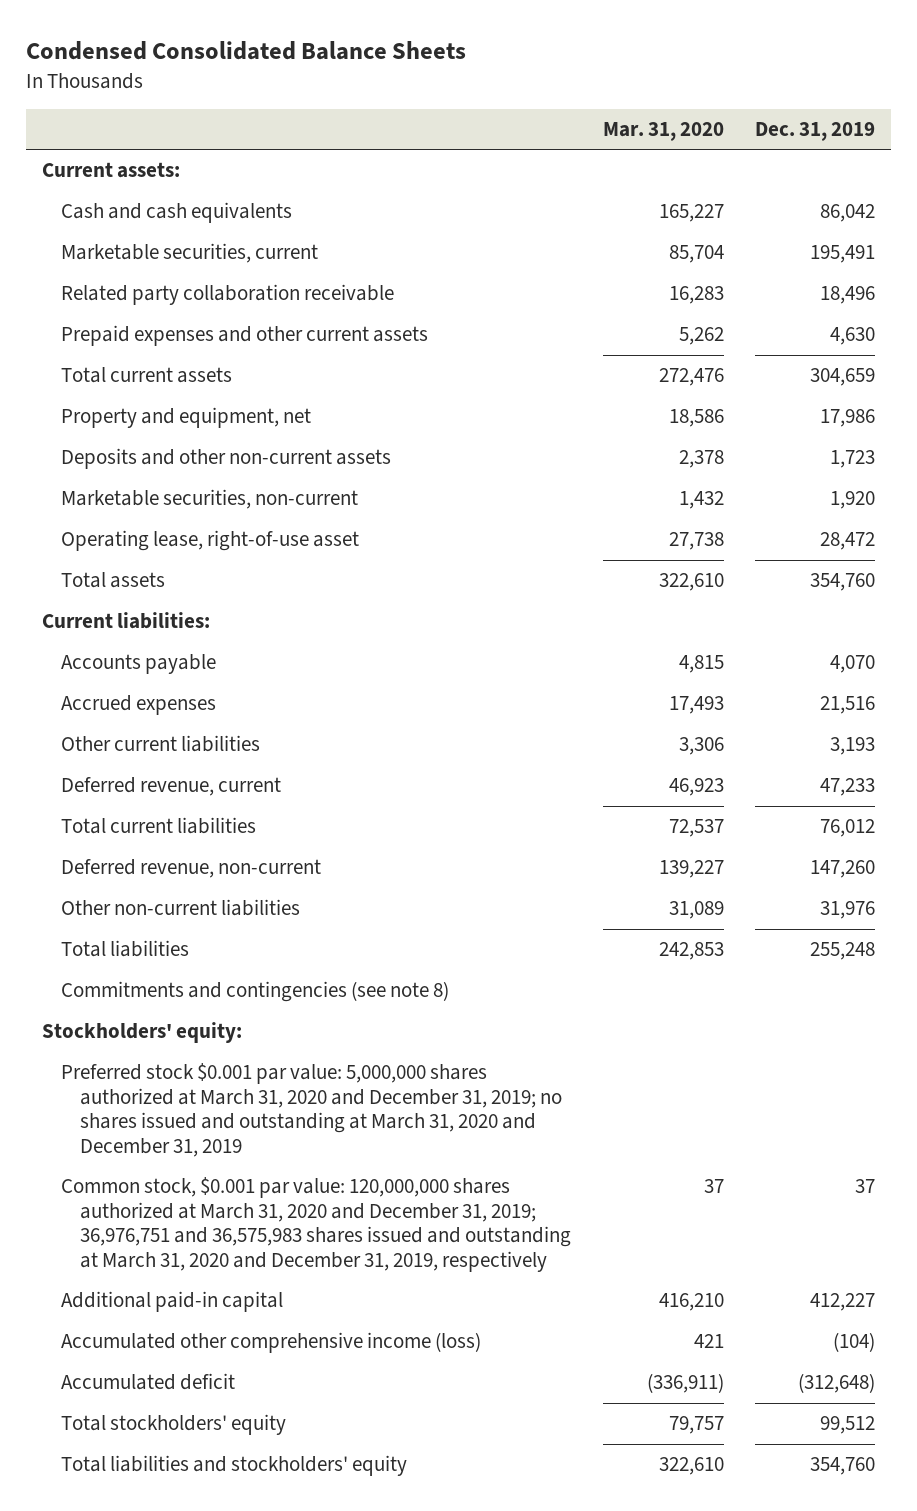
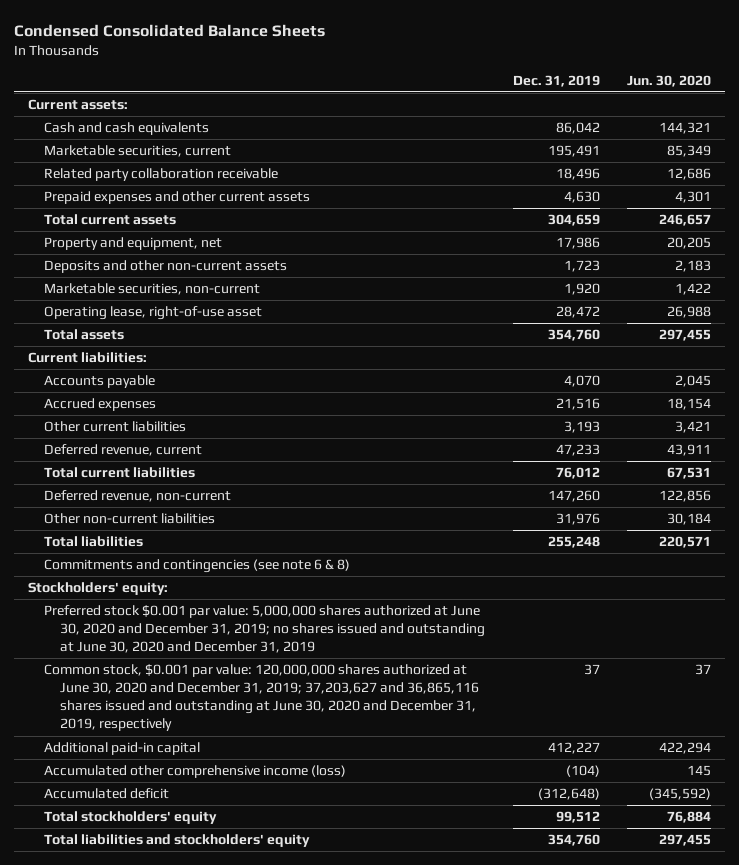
- | Mar. 31, 2020 | Dec. 31, 2019
+ | Dec. 31, 2019 | Jun. 30, 2020
- Commitments and contingencies (see note 8)
+ Commitments and contingencies (see note 6 & 8)
- Preferred stock $0.001 par value: 5,000,000 shares authorized at March 31, 2020 and December 31, 2019; no shares issued and outstanding at March 31, 2020 and December 31, 2019
- Common stock, $0.001 par value: 120,000,000 shares authorized at March 31, 2020 and December 31, 2019; 36,976,751 and 36,575,983 shares issued and outstanding at March 31, 2020 and December 31, 2019, respectively | 37 | 37
+ Preferred stock $0.001 par value: 5,000,000 shares authorized at June 30, 2020 and December 31, 2019; no shares issued and outstanding at June 30, 2020 and December 31, 2019
+ Common stock, $0.001 par value: 120,000,000 shares authorized at June 30, 2020 and December 31, 2019; 37,203,627 and 36,865,116 shares issued and outstanding at June 30, 2020 and December 31, 2019, respectively | 37 | 37

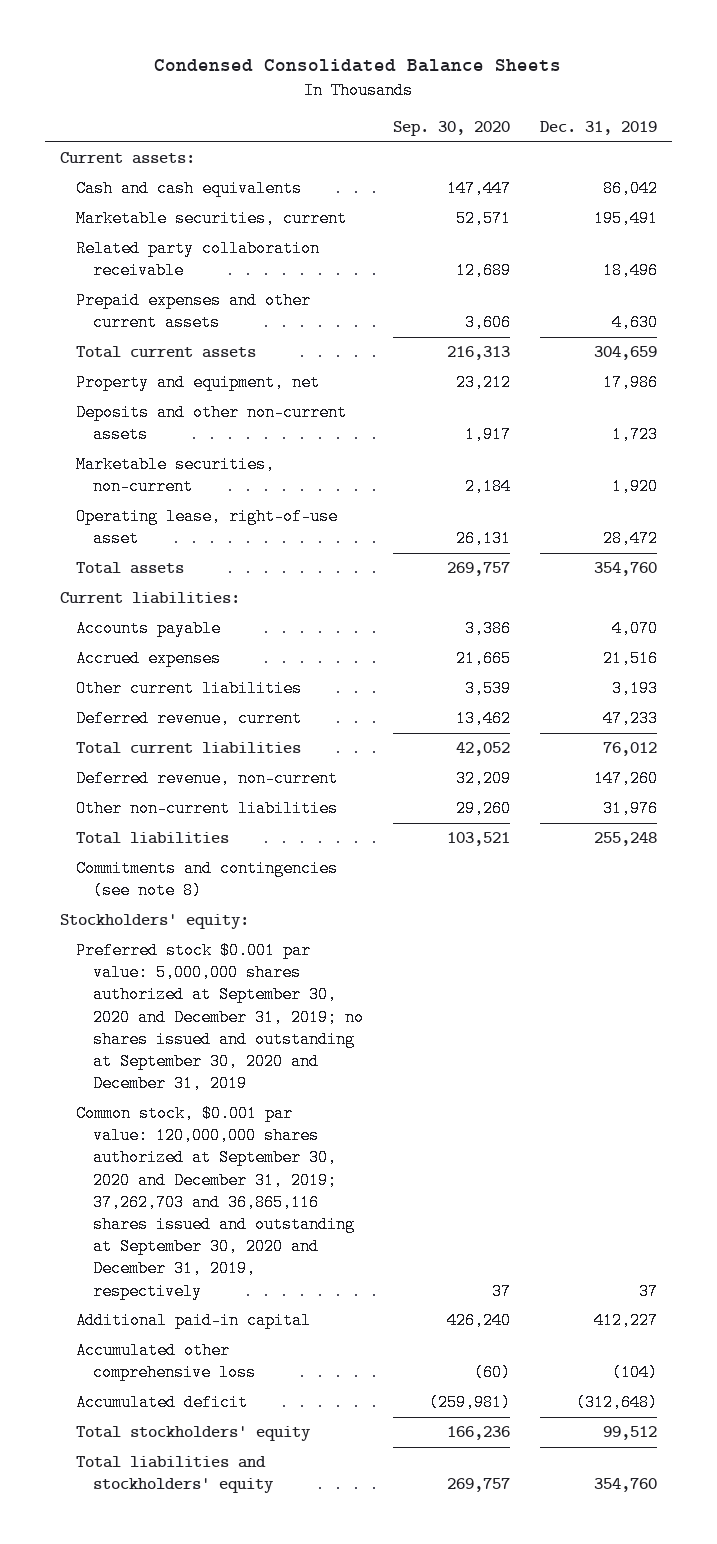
- | Dec. 31, 2019 | Jun. 30, 2020
+ | Sep. 30, 2020 | Dec. 31, 2019
- Commitments and contingencies (see note 6 & 8)
+ Commitments and contingencies (see note 8)
- Preferred stock $0.001 par value: 5,000,000 shares authorized at June 30, 2020 and December 31, 2019; no shares issued and outstanding at June 30, 2020 and December 31, 2019
- Common stock, $0.001 par value: 120,000,000 shares authorized at June 30, 2020 and December 31, 2019; 37,203,627 and 36,865,116 shares issued and outstanding at June 30, 2020 and December 31, 2019, respectively | 37 | 37
+ Preferred stock $0.001 par value: 5,000,000 shares authorized at September 30, 2020 and December 31, 2019; no shares issued and outstanding at September 30, 2020 and December 31, 2019
+ Common stock, $0.001 par value: 120,000,000 shares authorized at September 30, 2020 and December 31, 2019; 37,262,703 and 36,865,116 shares issued and outstanding at September 30, 2020 and December 31, 2019, respectively | 37 | 37
- Accumulated other comprehensive income (loss) | (104) | 145
+ Accumulated other comprehensive loss | (60) | (104)

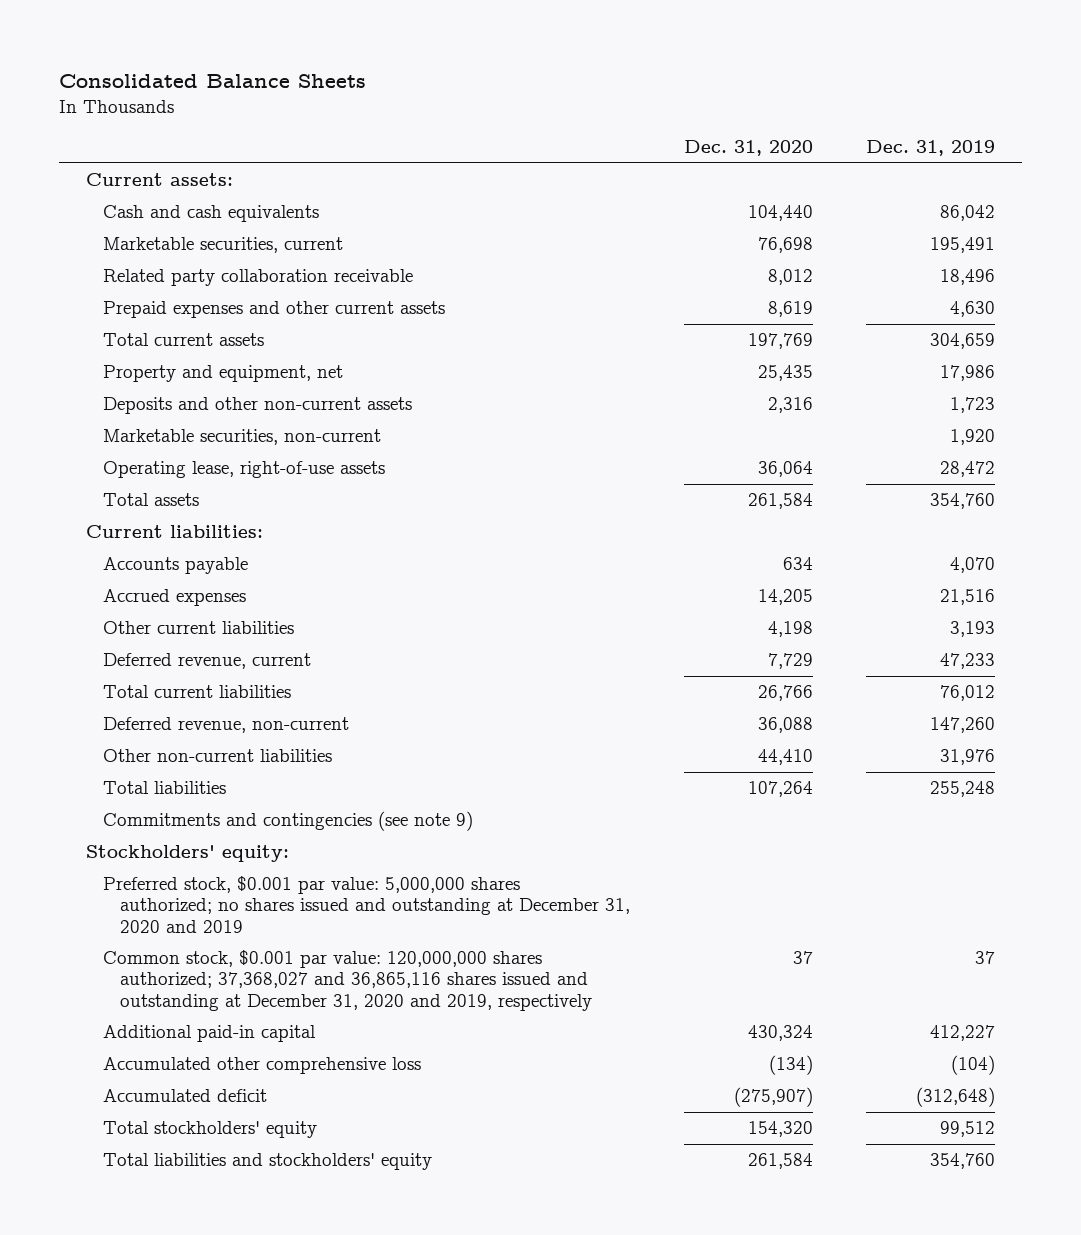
- Condensed Consolidated Balance Sheets
+ Consolidated Balance Sheets
- | Sep. 30, 2020 | Dec. 31, 2019
+ | Dec. 31, 2020 | Dec. 31, 2019
- Operating lease, right-of-use asset | 26,131 | 28,472
+ Operating lease, right-of-use assets | 36,064 | 28,472
- Commitments and contingencies (see note 8)
+ Commitments and contingencies (see note 9)
- Preferred stock $0.001 par value: 5,000,000 shares authorized at September 30, 2020 and December 31, 2019; no shares issued and outstanding at September 30, 2020 and December 31, 2019
- Common stock, $0.001 par value: 120,000,000 shares authorized at September 30, 2020 and December 31, 2019; 37,262,703 and 36,865,116 shares issued and outstanding at September 30, 2020 and December 31, 2019, respectively | 37 | 37
+ Preferred stock, $0.001 par value: 5,000,000 shares authorized; no shares issued and outstanding at December 31, 2020 and 2019
+ Common stock, $0.001 par value: 120,000,000 shares authorized; 37,368,027 and 36,865,116 shares issued and outstanding at December 31, 2020 and 2019, respectively | 37 | 37

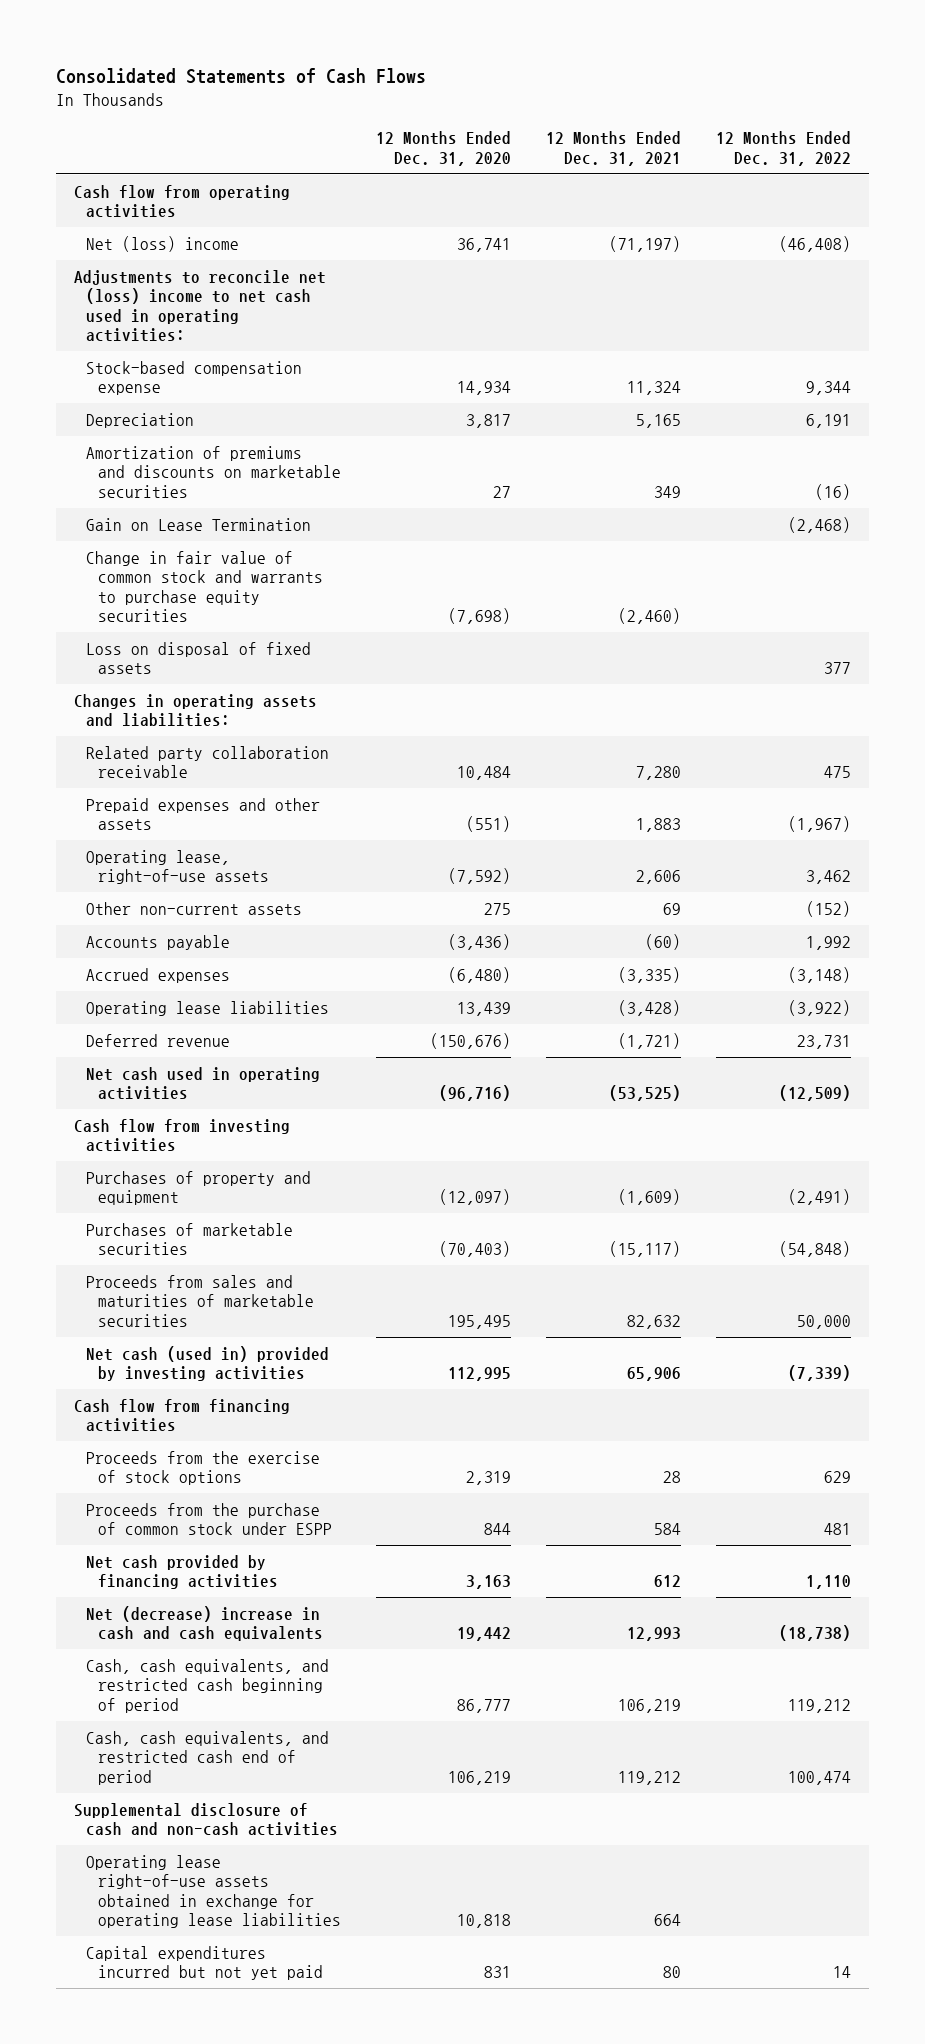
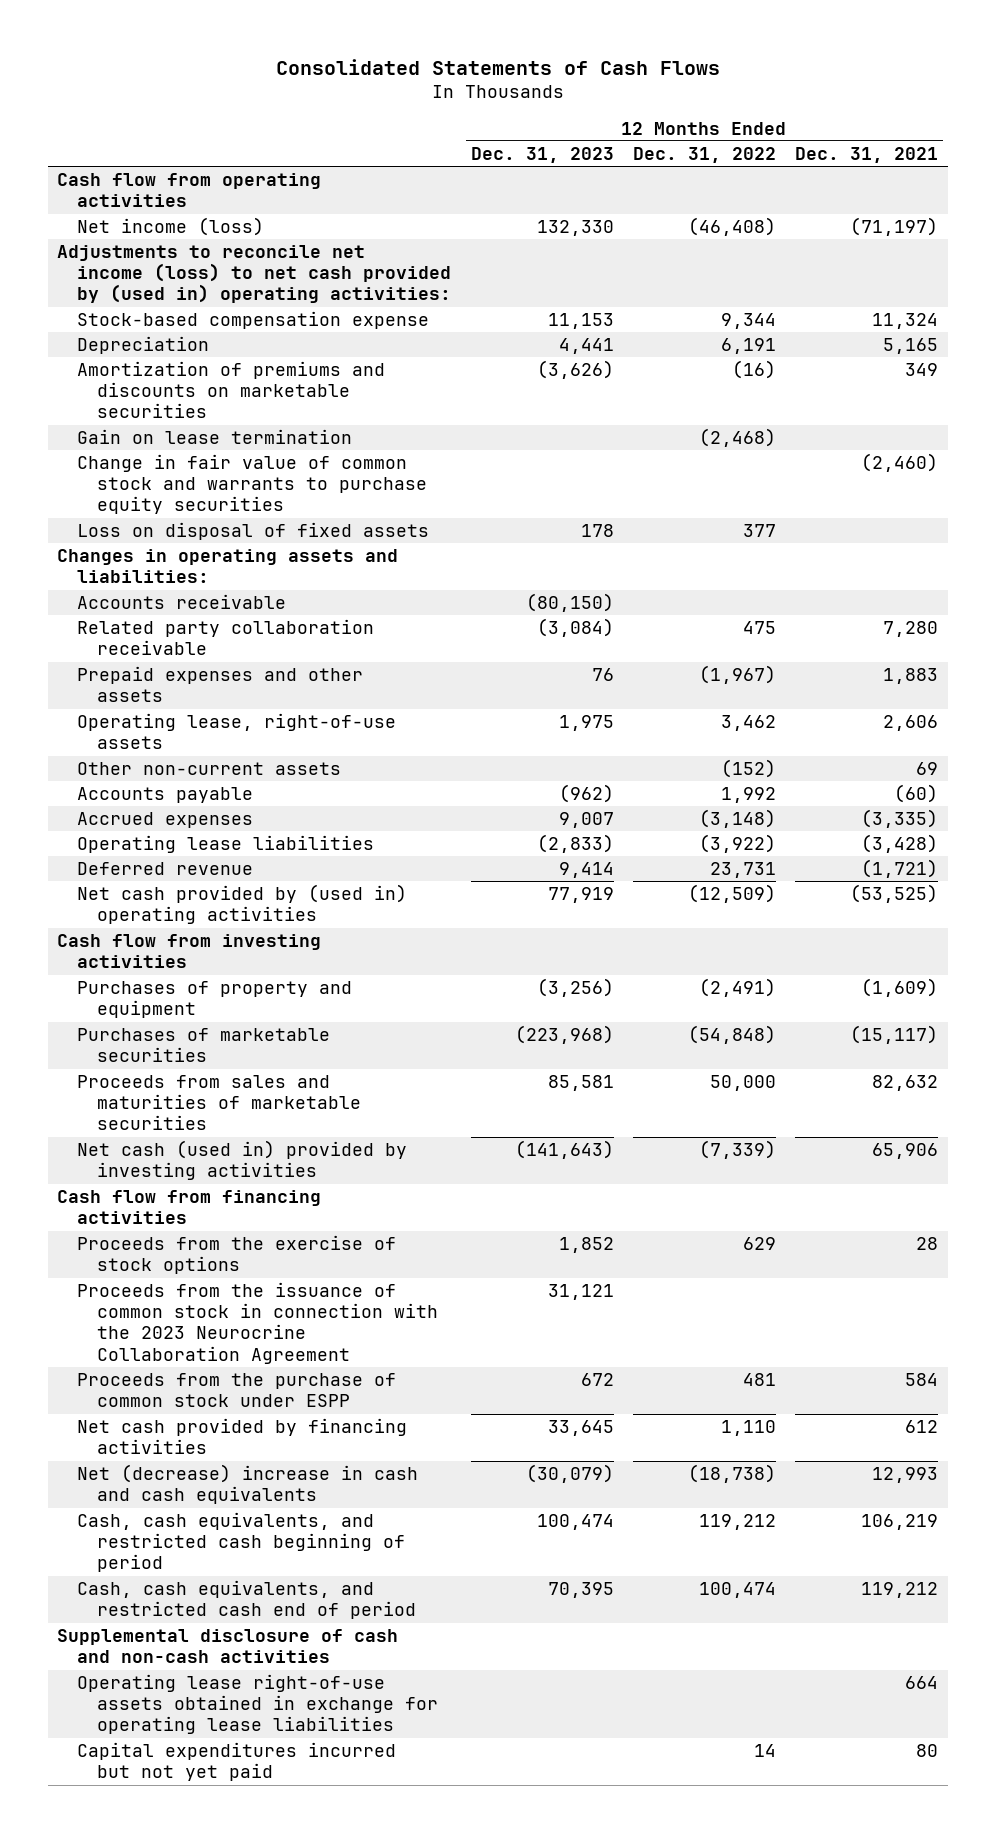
- | 12 Months Ended Dec. 31, 2020 | 12 Months Ended Dec. 31, 2021 | 12 Months Ended Dec. 31, 2022
+ | 12 Months Ended Dec. 31, 2023 | 12 Months Ended Dec. 31, 2022 | 12 Months Ended Dec. 31, 2021
- Net (loss) income | 36,741 | (71,197) | (46,408)
- Adjustments to reconcile net (loss) income to net cash used in operating activities:
+ Net income (loss) | 132,330 | (46,408) | (71,197)
+ Adjustments to reconcile net income (loss) to net cash provided by (used in) operating activities:
- Gain on Lease Termination | | | (2,468)
+ Gain on lease termination | | (2,468) |
+ Accounts receivable | (80,150) | |
- Net cash used in operating activities | (96,716) | (53,525) | (12,509)
+ Net cash provided by (used in) operating activities | 77,919 | (12,509) | (53,525)
+ Proceeds from the issuance of common stock in connection with the 2023 Neurocrine Collaboration Agreement | 31,121 | |

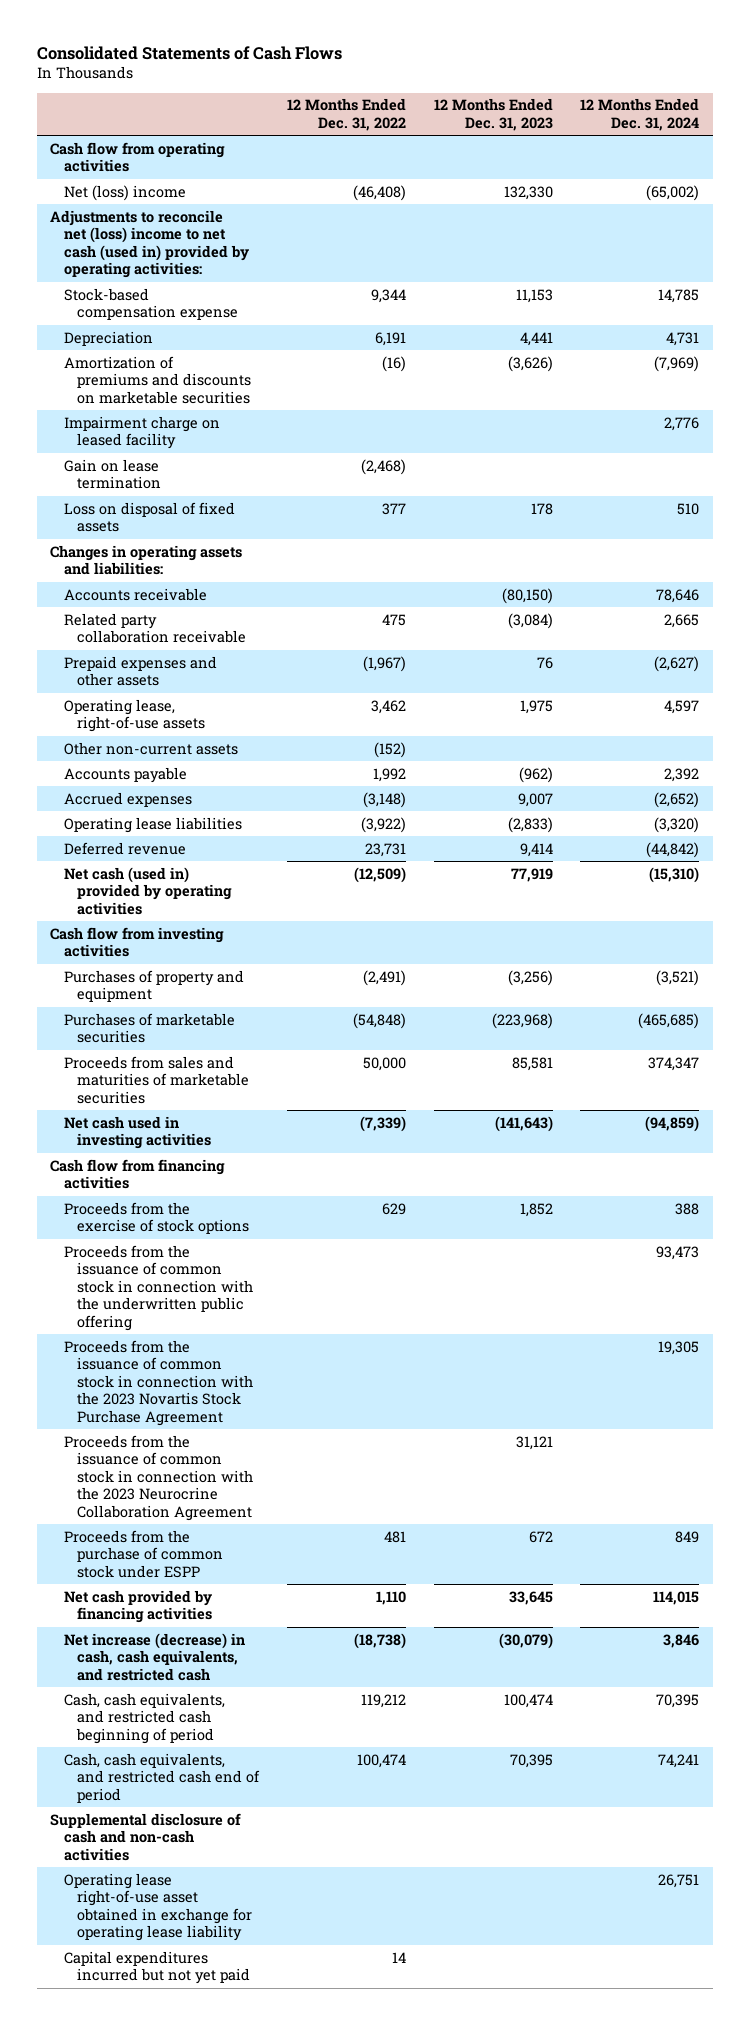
- | 12 Months Ended Dec. 31, 2023 | 12 Months Ended Dec. 31, 2022 | 12 Months Ended Dec. 31, 2021
+ | 12 Months Ended Dec. 31, 2022 | 12 Months Ended Dec. 31, 2023 | 12 Months Ended Dec. 31, 2024
- Net income (loss) | 132,330 | (46,408) | (71,197)
- Adjustments to reconcile net income (loss) to net cash provided by (used in) operating activities:
+ Net (loss) income | (46,408) | 132,330 | (65,002)
+ Adjustments to reconcile net (loss) income to net cash (used in) provided by operating activities:
+ Impairment charge on leased facility | | | 2,776
- Change in fair value of common stock and warrants to purchase equity securities | | | (2,460)
- Net cash provided by (used in) operating activities | 77,919 | (12,509) | (53,525)
+ Net cash (used in) provided by operating activities | (12,509) | 77,919 | (15,310)
- Net cash (used in) provided by investing activities | (141,643) | (7,339) | 65,906
+ Net cash used in investing activities | (7,339) | (141,643) | (94,859)
+ Proceeds from the issuance of common stock in connection with the underwritten public offering | | | 93,473
+ Proceeds from the issuance of common stock in connection with the 2023 Novartis Stock Purchase Agreement | | | 19,305
- Net (decrease) increase in cash and cash equivalents | (30,079) | (18,738) | 12,993
+ Net increase (decrease) in cash, cash equivalents, and restricted cash | (18,738) | (30,079) | 3,846
- Operating lease right-of-use assets obtained in exchange for operating lease liabilities | | | 664
+ Operating lease right-of-use asset obtained in exchange for operating lease liability | | | 26,751

